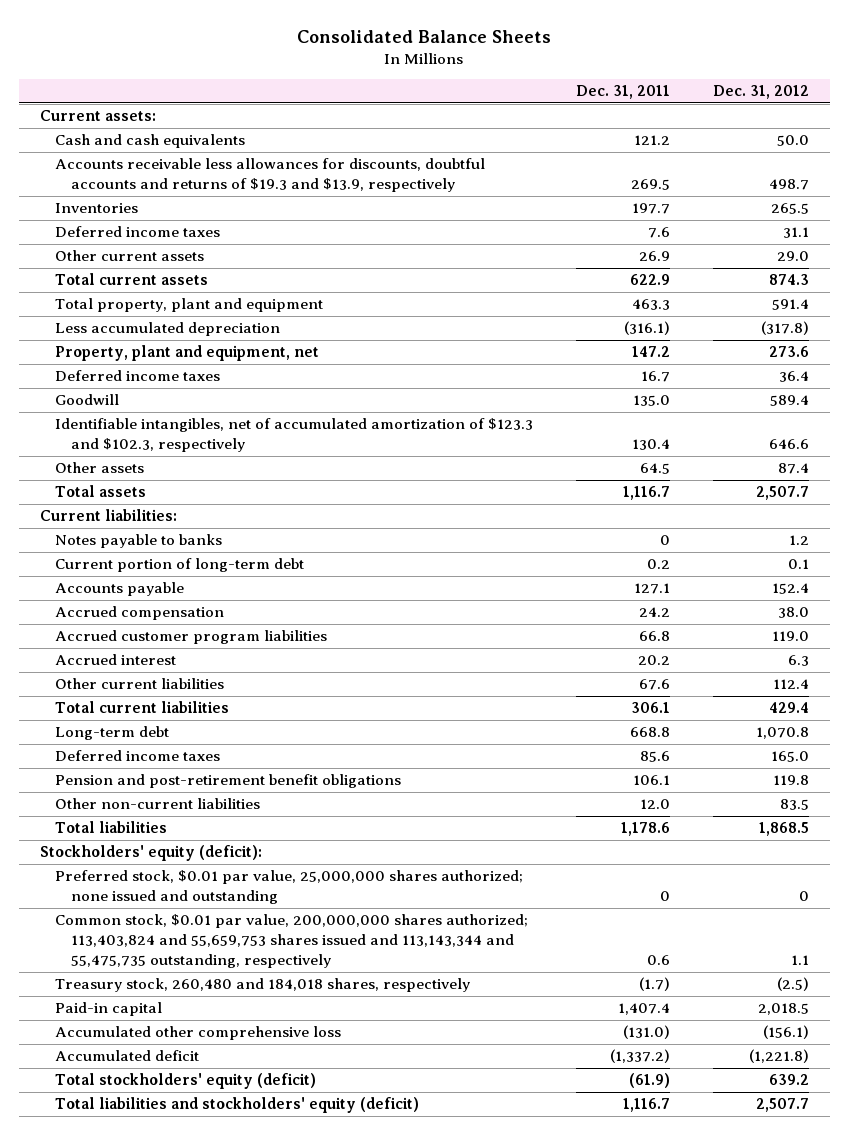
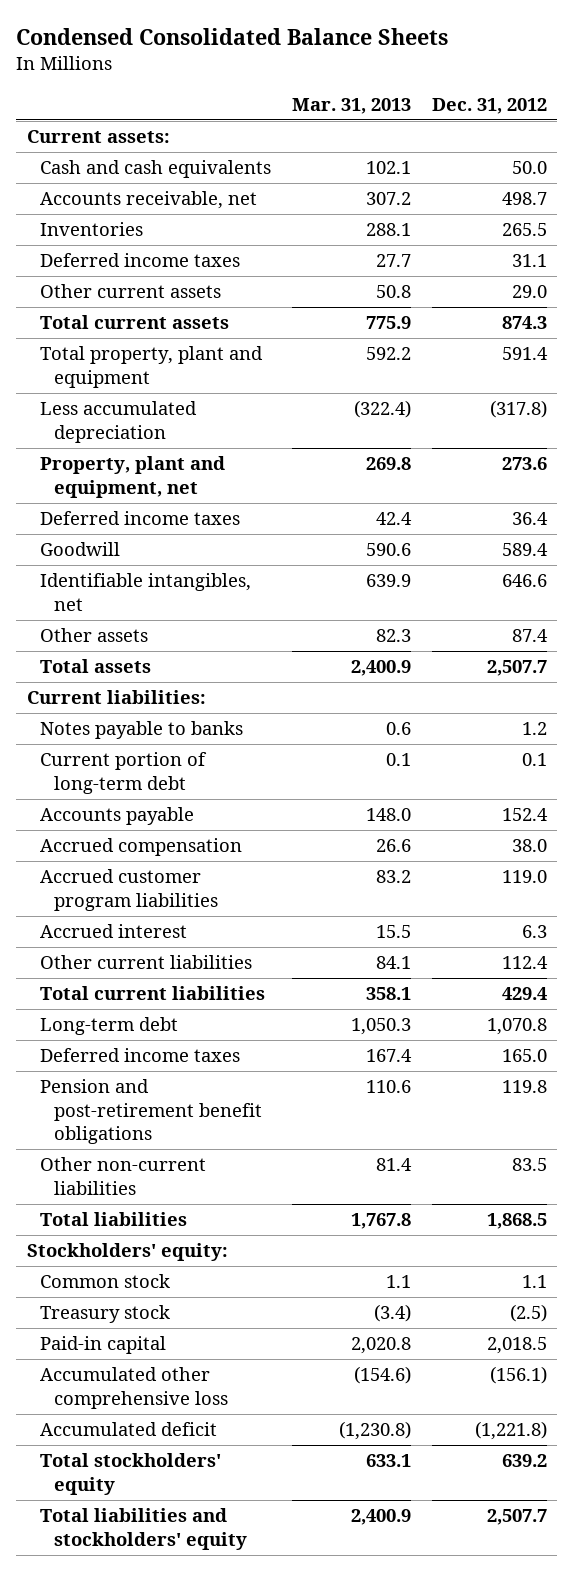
- Consolidated Balance Sheets
+ Condensed Consolidated Balance Sheets
- | Dec. 31, 2011 | Dec. 31, 2012
+ | Mar. 31, 2013 | Dec. 31, 2012
- Accounts receivable less allowances for discounts, doubtful accounts and returns of $19.3 and $13.9, respectively | 269.5 | 498.7
+ Accounts receivable, net | 307.2 | 498.7
- Identifiable intangibles, net of accumulated amortization of $123.3 and $102.3, respectively | 130.4 | 646.6
+ Identifiable intangibles, net | 639.9 | 646.6
- Stockholders' equity (deficit):
- Preferred stock, $0.01 par value, 25,000,000 shares authorized; none issued and outstanding | 0 | 0
- Common stock, $0.01 par value, 200,000,000 shares authorized; 113,403,824 and 55,659,753 shares issued and 113,143,344 and 55,475,735 outstanding, respectively | 0.6 | 1.1
- Treasury stock, 260,480 and 184,018 shares, respectively | (1.7) | (2.5)
+ Stockholders' equity:
+ Common stock | 1.1 | 1.1
+ Treasury stock | (3.4) | (2.5)
- Total stockholders' equity (deficit) | (61.9) | 639.2
- Total liabilities and stockholders' equity (deficit) | 1,116.7 | 2,507.7
+ Total stockholders' equity | 633.1 | 639.2
+ Total liabilities and stockholders' equity | 2,400.9 | 2,507.7

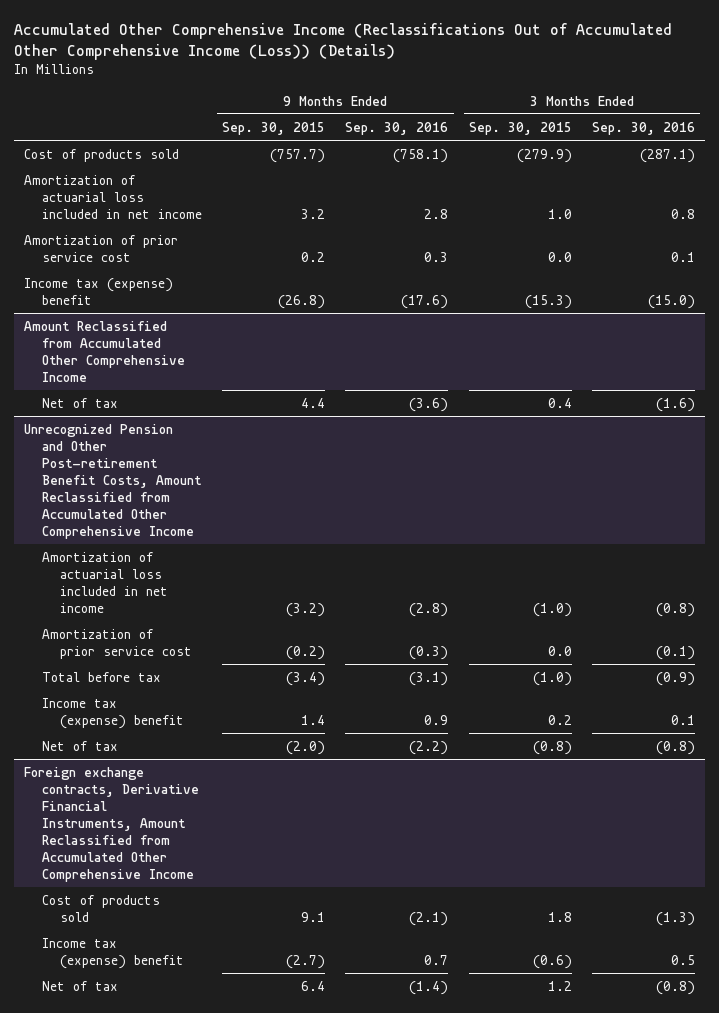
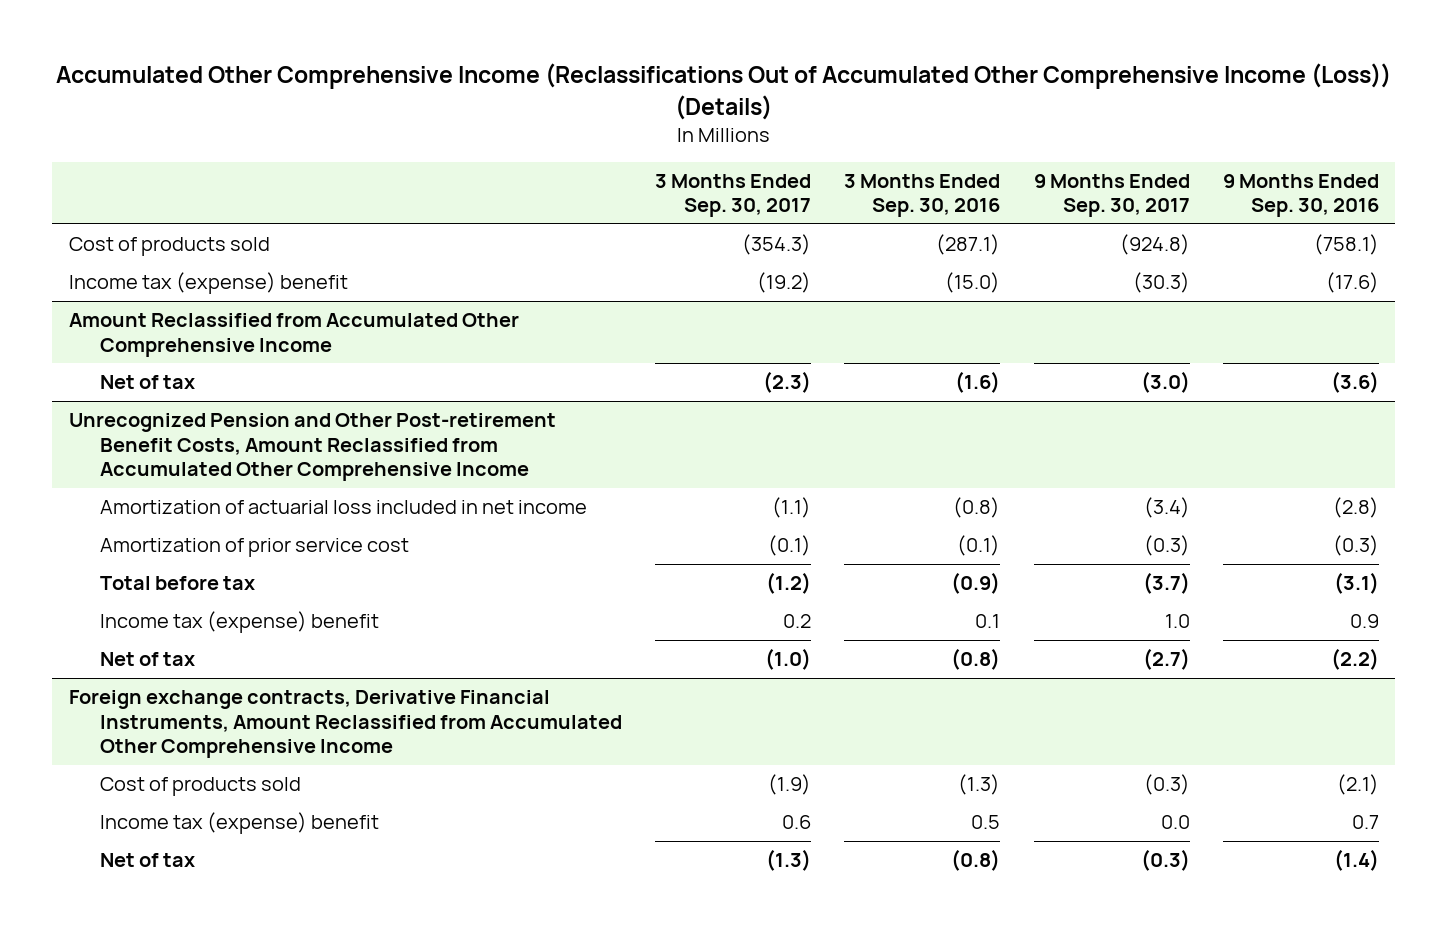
- | 9 Months Ended Sep. 30, 2015 | 9 Months Ended Sep. 30, 2016 | 3 Months Ended Sep. 30, 2015 | 3 Months Ended Sep. 30, 2016
+ | 3 Months Ended Sep. 30, 2017 | 3 Months Ended Sep. 30, 2016 | 9 Months Ended Sep. 30, 2017 | 9 Months Ended Sep. 30, 2016
- Amortization of actuarial loss included in net income | 3.2 | 2.8 | 1.0 | 0.8
- Amortization of prior service cost | 0.2 | 0.3 | 0.0 | 0.1

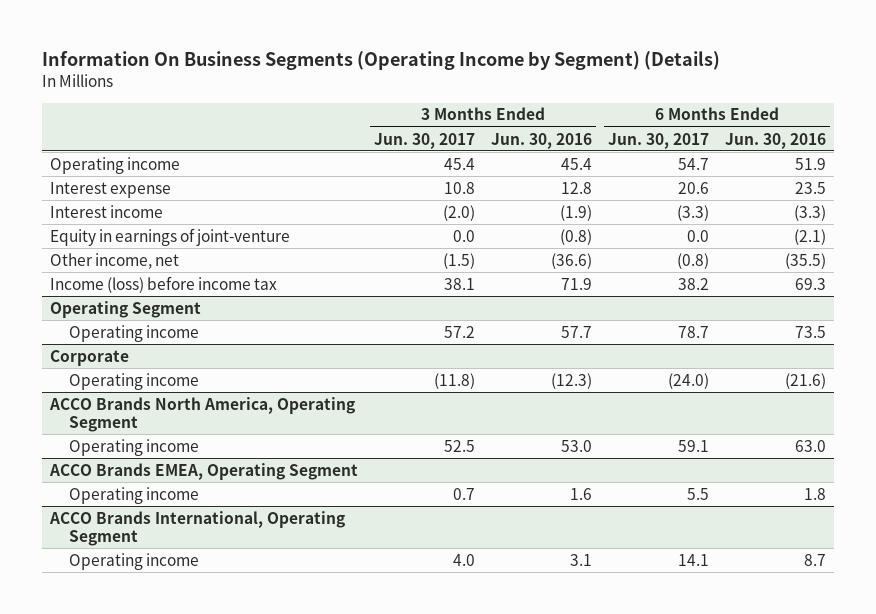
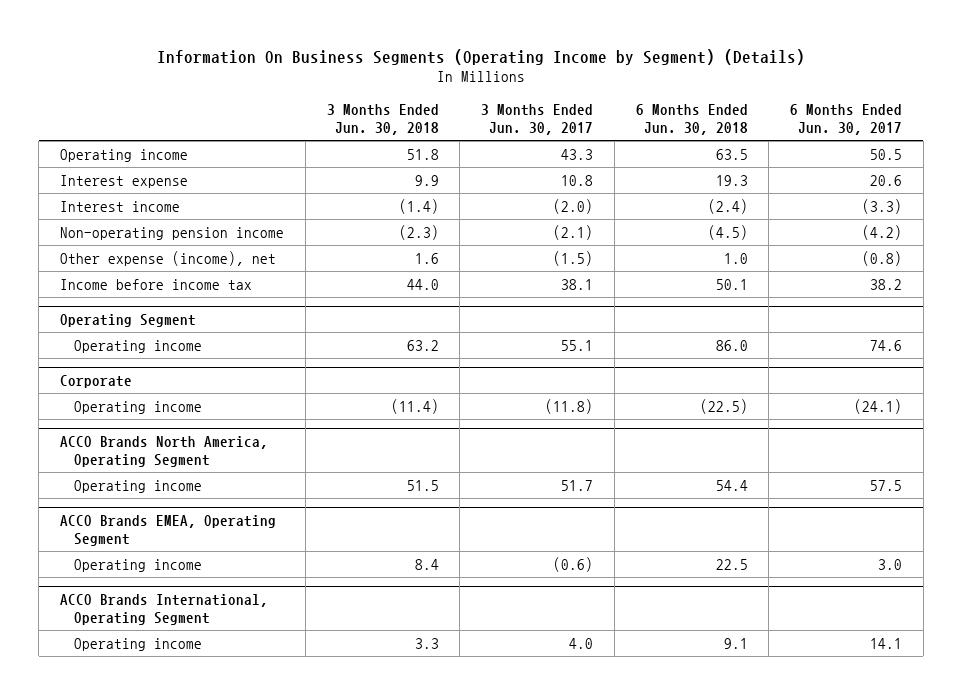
- | 3 Months Ended Jun. 30, 2017 | 3 Months Ended Jun. 30, 2016 | 6 Months Ended Jun. 30, 2017 | 6 Months Ended Jun. 30, 2016
+ | 3 Months Ended Jun. 30, 2018 | 3 Months Ended Jun. 30, 2017 | 6 Months Ended Jun. 30, 2018 | 6 Months Ended Jun. 30, 2017
- Operating income | 45.4 | 45.4 | 54.7 | 51.9
+ Operating income | 51.8 | 43.3 | 63.5 | 50.5
- Equity in earnings of joint-venture | 0.0 | (0.8) | 0.0 | (2.1)
- Other income, net | (1.5) | (36.6) | (0.8) | (35.5)
- Income (loss) before income tax | 38.1 | 71.9 | 38.2 | 69.3
+ Non-operating pension income | (2.3) | (2.1) | (4.5) | (4.2)
+ Other expense (income), net | 1.6 | (1.5) | 1.0 | (0.8)
+ Income before income tax | 44.0 | 38.1 | 50.1 | 38.2
@ Operating Segment
- Operating income | 57.2 | 57.7 | 78.7 | 73.5
+ Operating income | 63.2 | 55.1 | 86.0 | 74.6
@ Corporate
- Operating income | (11.8) | (12.3) | (24.0) | (21.6)
+ Operating income | (11.4) | (11.8) | (22.5) | (24.1)
@ ACCO Brands North America, Operating Segment
- Operating income | 52.5 | 53.0 | 59.1 | 63.0
+ Operating income | 51.5 | 51.7 | 54.4 | 57.5
@ ACCO Brands EMEA, Operating Segment
- Operating income | 0.7 | 1.6 | 5.5 | 1.8
+ Operating income | 8.4 | (0.6) | 22.5 | 3.0

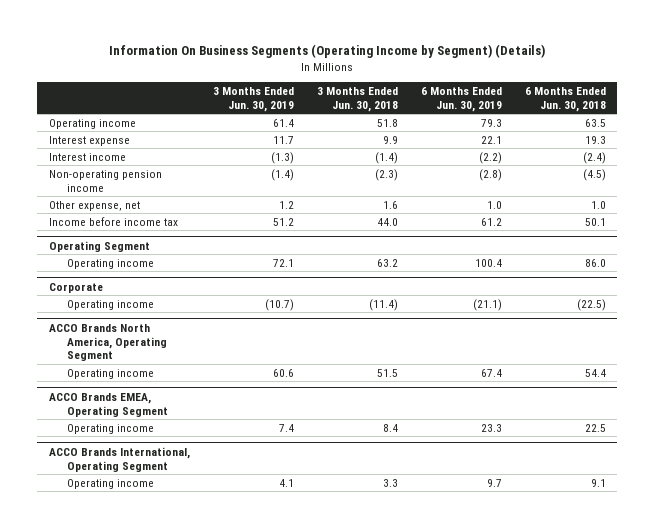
- | 3 Months Ended Jun. 30, 2018 | 3 Months Ended Jun. 30, 2017 | 6 Months Ended Jun. 30, 2018 | 6 Months Ended Jun. 30, 2017
+ | 3 Months Ended Jun. 30, 2019 | 3 Months Ended Jun. 30, 2018 | 6 Months Ended Jun. 30, 2019 | 6 Months Ended Jun. 30, 2018
- Other expense (income), net | 1.6 | (1.5) | 1.0 | (0.8)
+ Other expense, net | 1.2 | 1.6 | 1.0 | 1.0

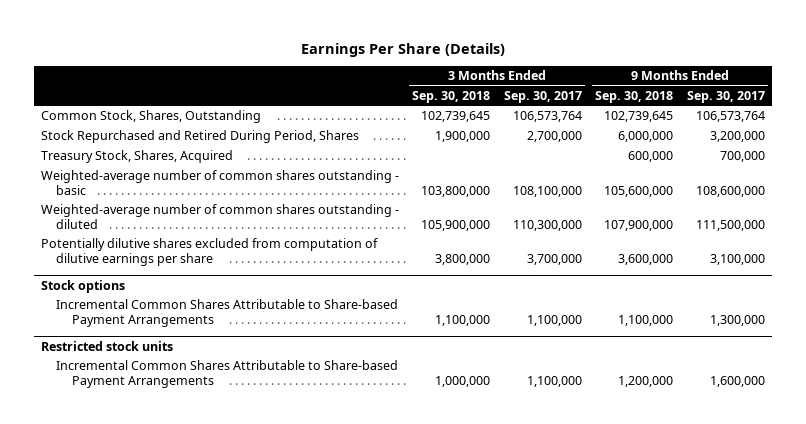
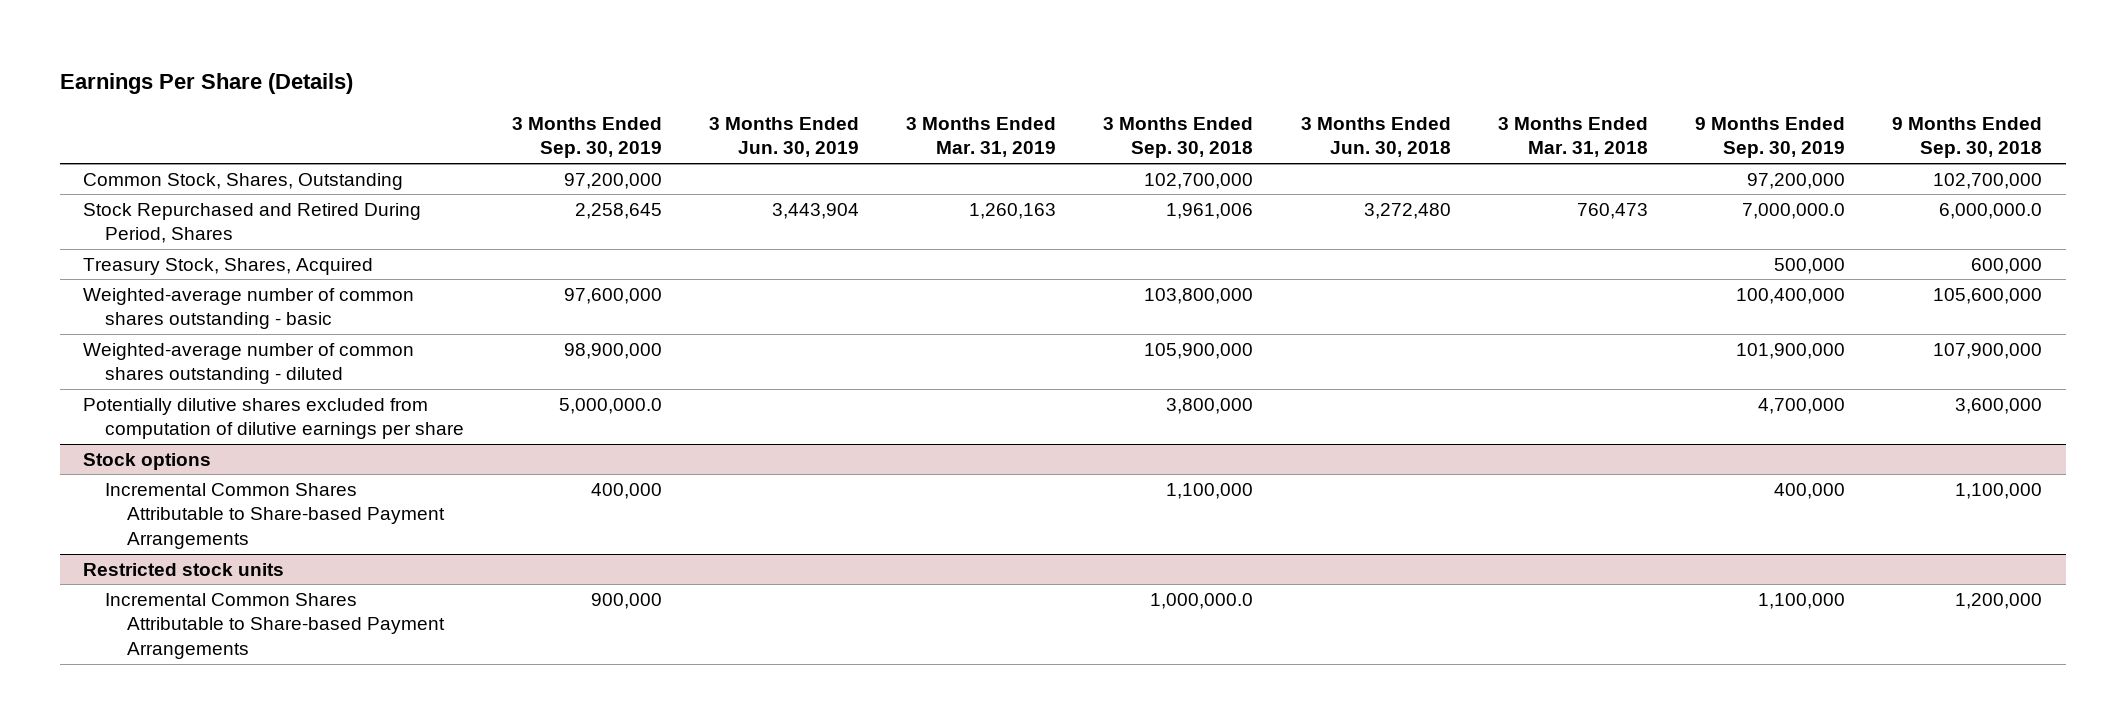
- | 3 Months Ended Sep. 30, 2018 | 3 Months Ended Sep. 30, 2017 | 9 Months Ended Sep. 30, 2018 | 9 Months Ended Sep. 30, 2017
+ | 3 Months Ended Sep. 30, 2019 | 3 Months Ended Jun. 30, 2019 | 3 Months Ended Mar. 31, 2019 | 3 Months Ended Sep. 30, 2018 | 3 Months Ended Jun. 30, 2018 | 3 Months Ended Mar. 31, 2018 | 9 Months Ended Sep. 30, 2019 | 9 Months Ended Sep. 30, 2018
- Common Stock, Shares, Outstanding | 102,739,645 | 106,573,764 | 102,739,645 | 106,573,764
- Stock Repurchased and Retired During Period, Shares | 1,900,000 | 2,700,000 | 6,000,000 | 3,200,000
+ Common Stock, Shares, Outstanding | 97,200,000 | | | 102,700,000 | | | 97,200,000 | 102,700,000
+ Stock Repurchased and Retired During Period, Shares | 2,258,645 | 3,443,904 | 1,260,163 | 1,961,006 | 3,272,480 | 760,473 | 7,000,000.0 | 6,000,000.0
@ Restricted stock units
- Incremental Common Shares Attributable to Share-based Payment Arrangements | 1,000,000 | 1,100,000 | 1,200,000 | 1,600,000
+ Incremental Common Shares Attributable to Share-based Payment Arrangements | 900,000 | | | 1,000,000.0 | | | 1,100,000 | 1,200,000

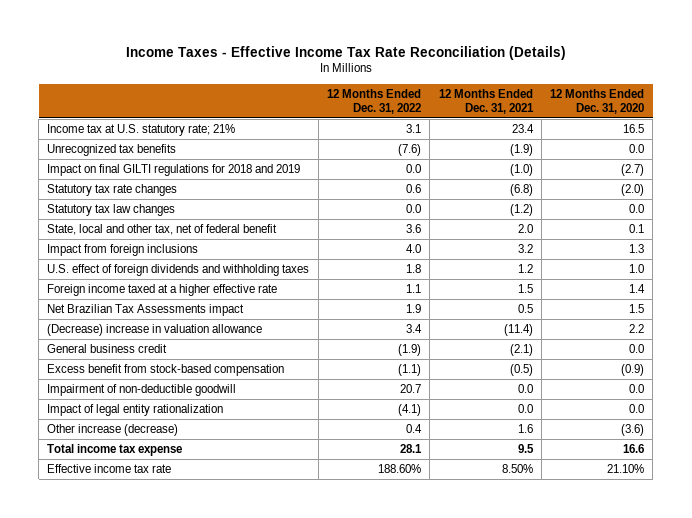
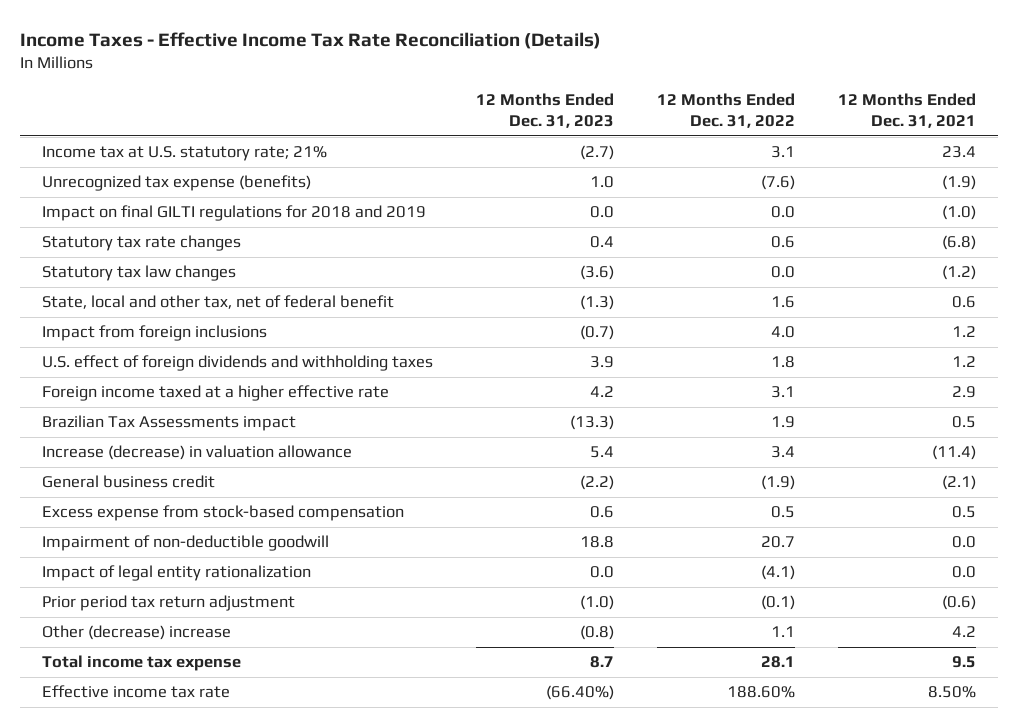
- | 12 Months Ended Dec. 31, 2022 | 12 Months Ended Dec. 31, 2021 | 12 Months Ended Dec. 31, 2020
+ | 12 Months Ended Dec. 31, 2023 | 12 Months Ended Dec. 31, 2022 | 12 Months Ended Dec. 31, 2021
- Unrecognized tax benefits | (7.6) | (1.9) | 0.0
+ Unrecognized tax expense (benefits) | 1.0 | (7.6) | (1.9)
- State, local and other tax, net of federal benefit | 3.6 | 2.0 | 0.1
- Impact from foreign inclusions | 4.0 | 3.2 | 1.3
+ State, local and other tax, net of federal benefit | (1.3) | 1.6 | 0.6
+ Impact from foreign inclusions | (0.7) | 4.0 | 1.2
- Foreign income taxed at a higher effective rate | 1.1 | 1.5 | 1.4
- Net Brazilian Tax Assessments impact | 1.9 | 0.5 | 1.5
- (Decrease) increase in valuation allowance | 3.4 | (11.4) | 2.2
+ Foreign income taxed at a higher effective rate | 4.2 | 3.1 | 2.9
+ Brazilian Tax Assessments impact | (13.3) | 1.9 | 0.5
+ Increase (decrease) in valuation allowance | 5.4 | 3.4 | (11.4)
- Excess benefit from stock-based compensation | (1.1) | (0.5) | (0.9)
+ Excess expense from stock-based compensation | 0.6 | 0.5 | 0.5
- Other increase (decrease) | 0.4 | 1.6 | (3.6)
+ Prior period tax return adjustment | (1.0) | (0.1) | (0.6)
+ Other (decrease) increase | (0.8) | 1.1 | 4.2

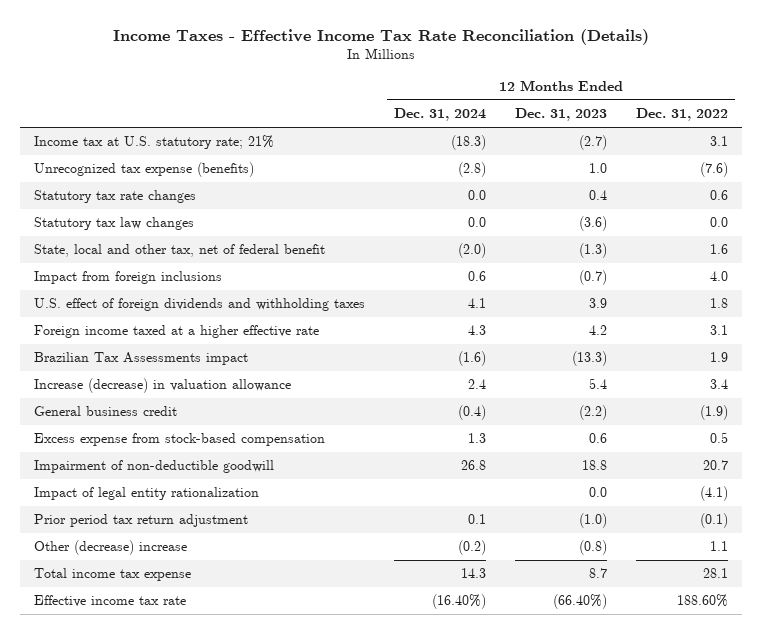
- | 12 Months Ended Dec. 31, 2023 | 12 Months Ended Dec. 31, 2022 | 12 Months Ended Dec. 31, 2021
+ | 12 Months Ended Dec. 31, 2024 | 12 Months Ended Dec. 31, 2023 | 12 Months Ended Dec. 31, 2022
- Impact on final GILTI regulations for 2018 and 2019 | 0.0 | 0.0 | (1.0)

